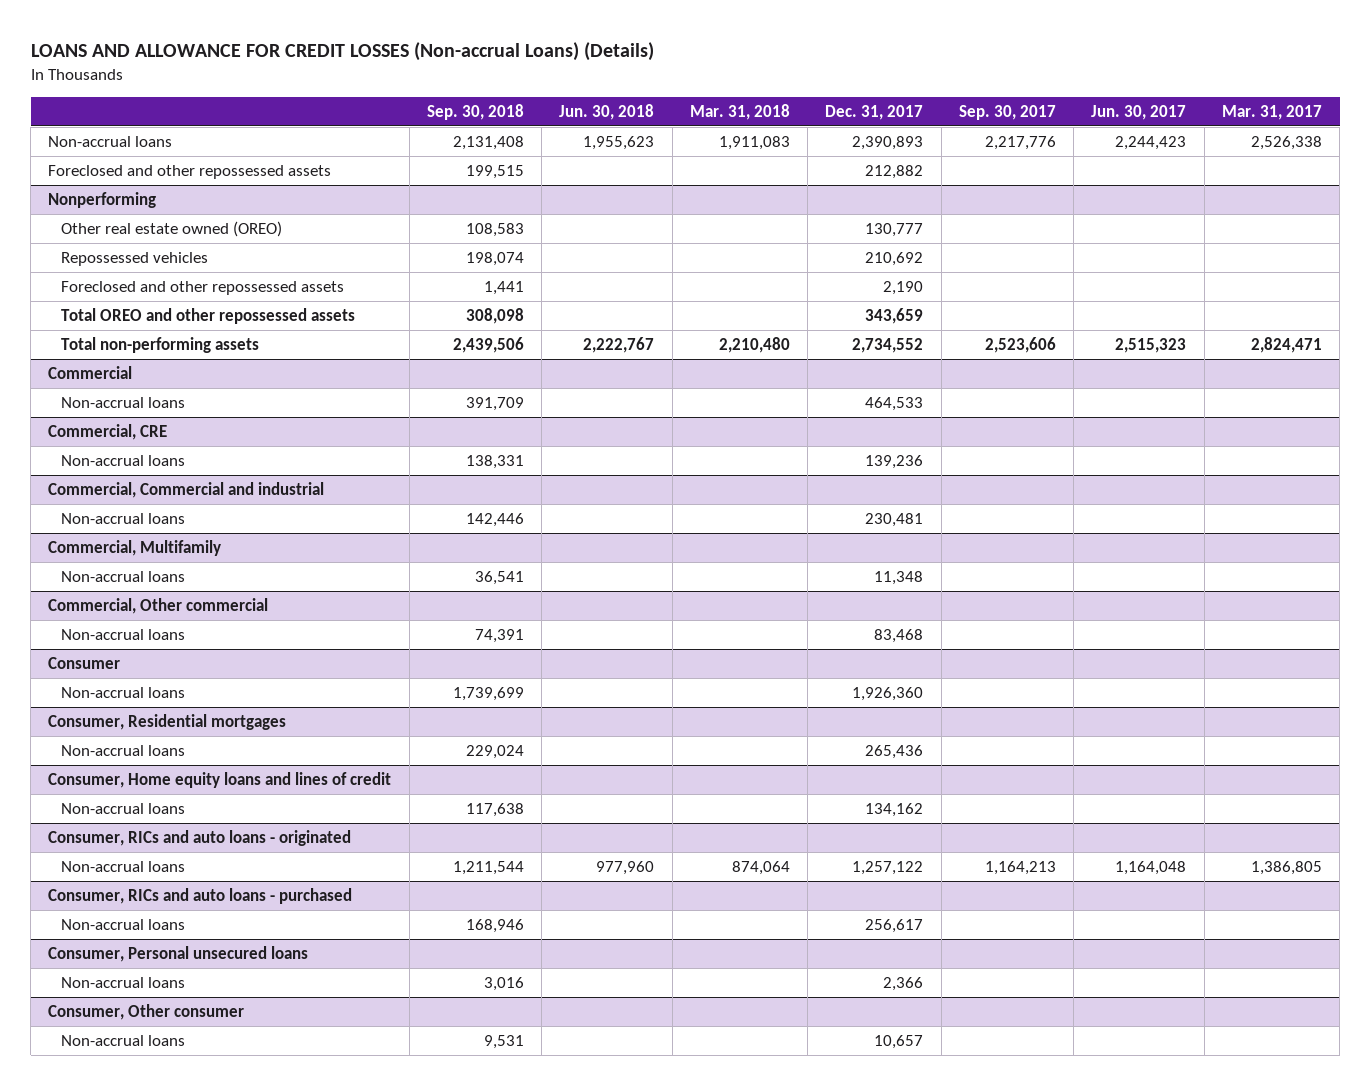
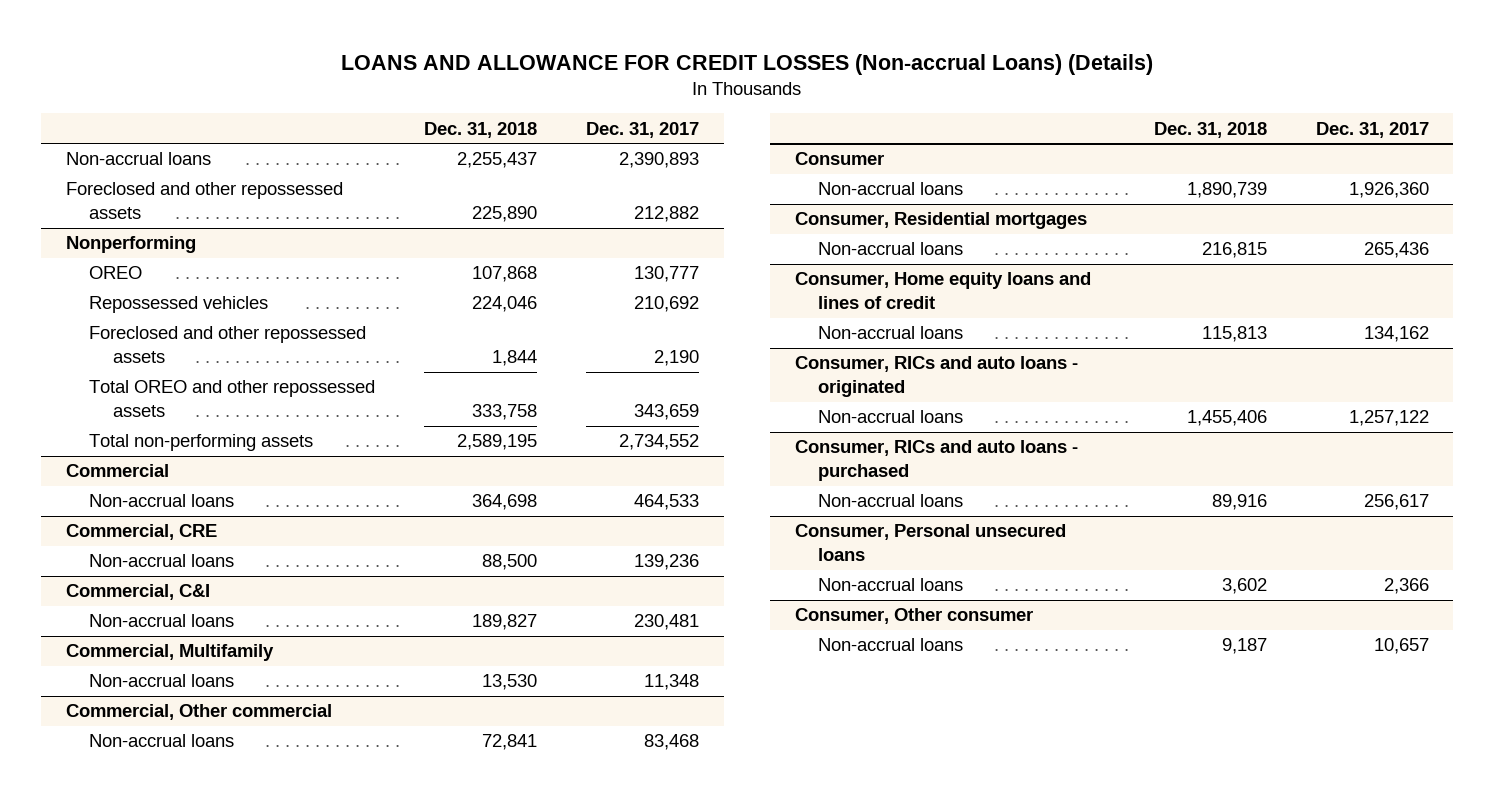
- | Sep. 30, 2018 | Jun. 30, 2018 | Mar. 31, 2018 | Dec. 31, 2017 | Sep. 30, 2017 | Jun. 30, 2017 | Mar. 31, 2017
+ | Dec. 31, 2018 | Dec. 31, 2017
@ Nonperforming
- Other real estate owned (OREO) | 108,583 | | | 130,777 | | |
+ OREO | 107,868 | 130,777
- Commercial, Commercial and industrial
+ Commercial, C&I

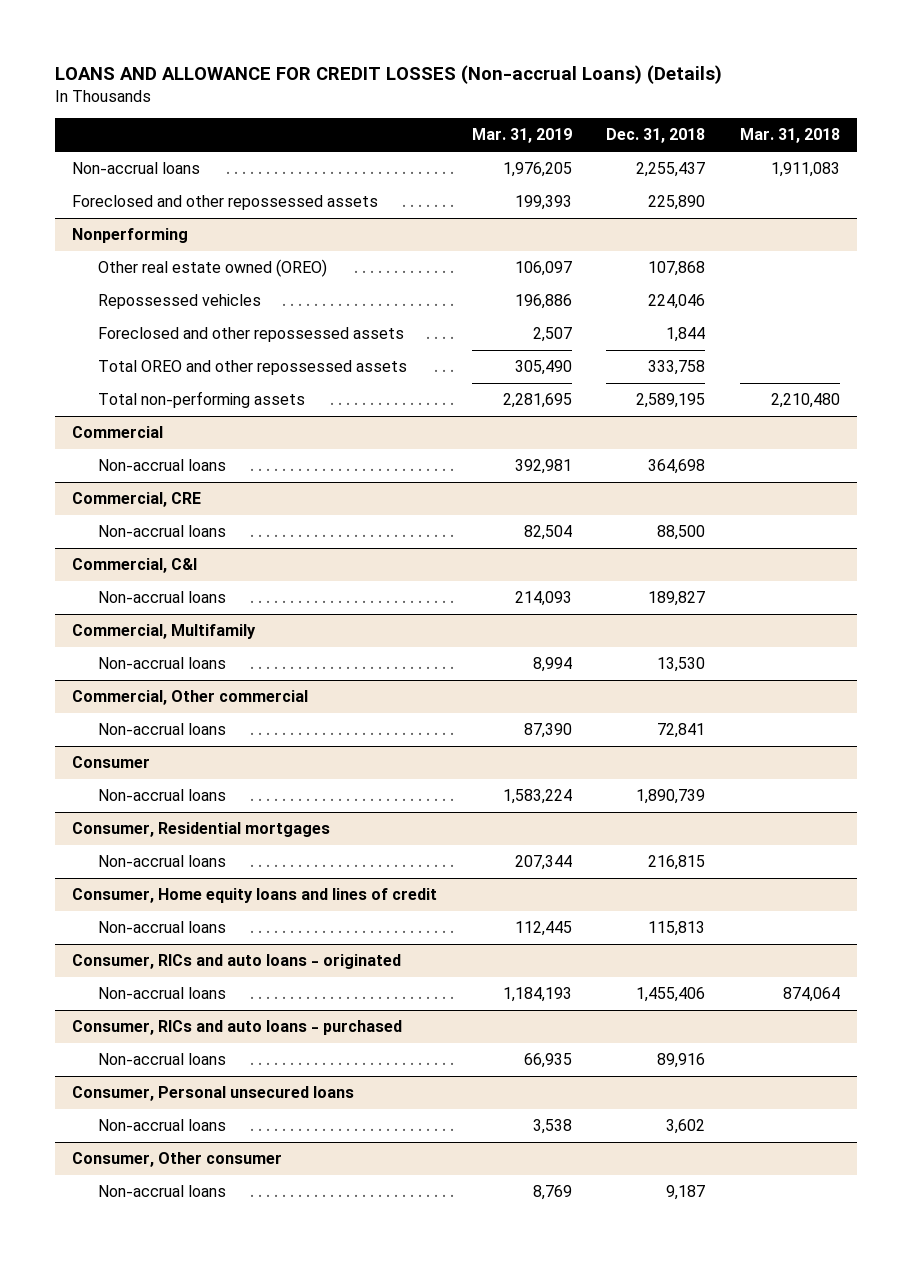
- | Dec. 31, 2018 | Dec. 31, 2017
+ | Mar. 31, 2019 | Dec. 31, 2018 | Mar. 31, 2018
@ Nonperforming
- OREO | 107,868 | 130,777
+ Other real estate owned (OREO) | 106,097 | 107,868 |

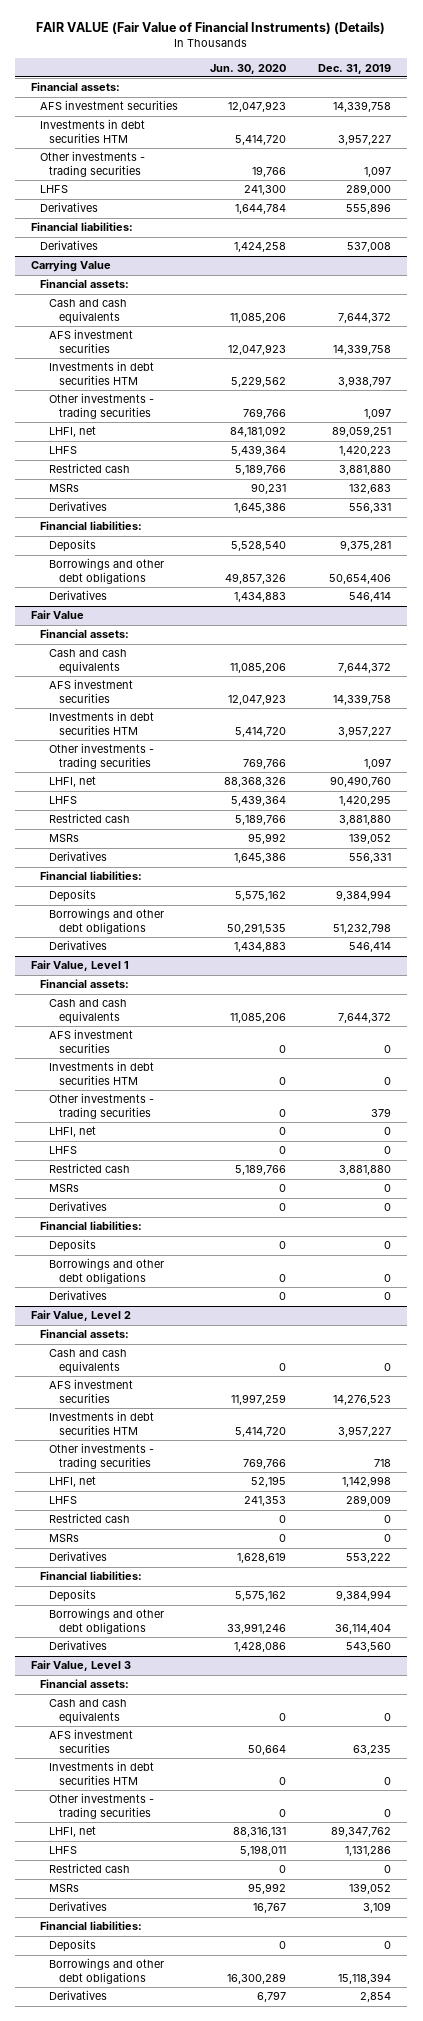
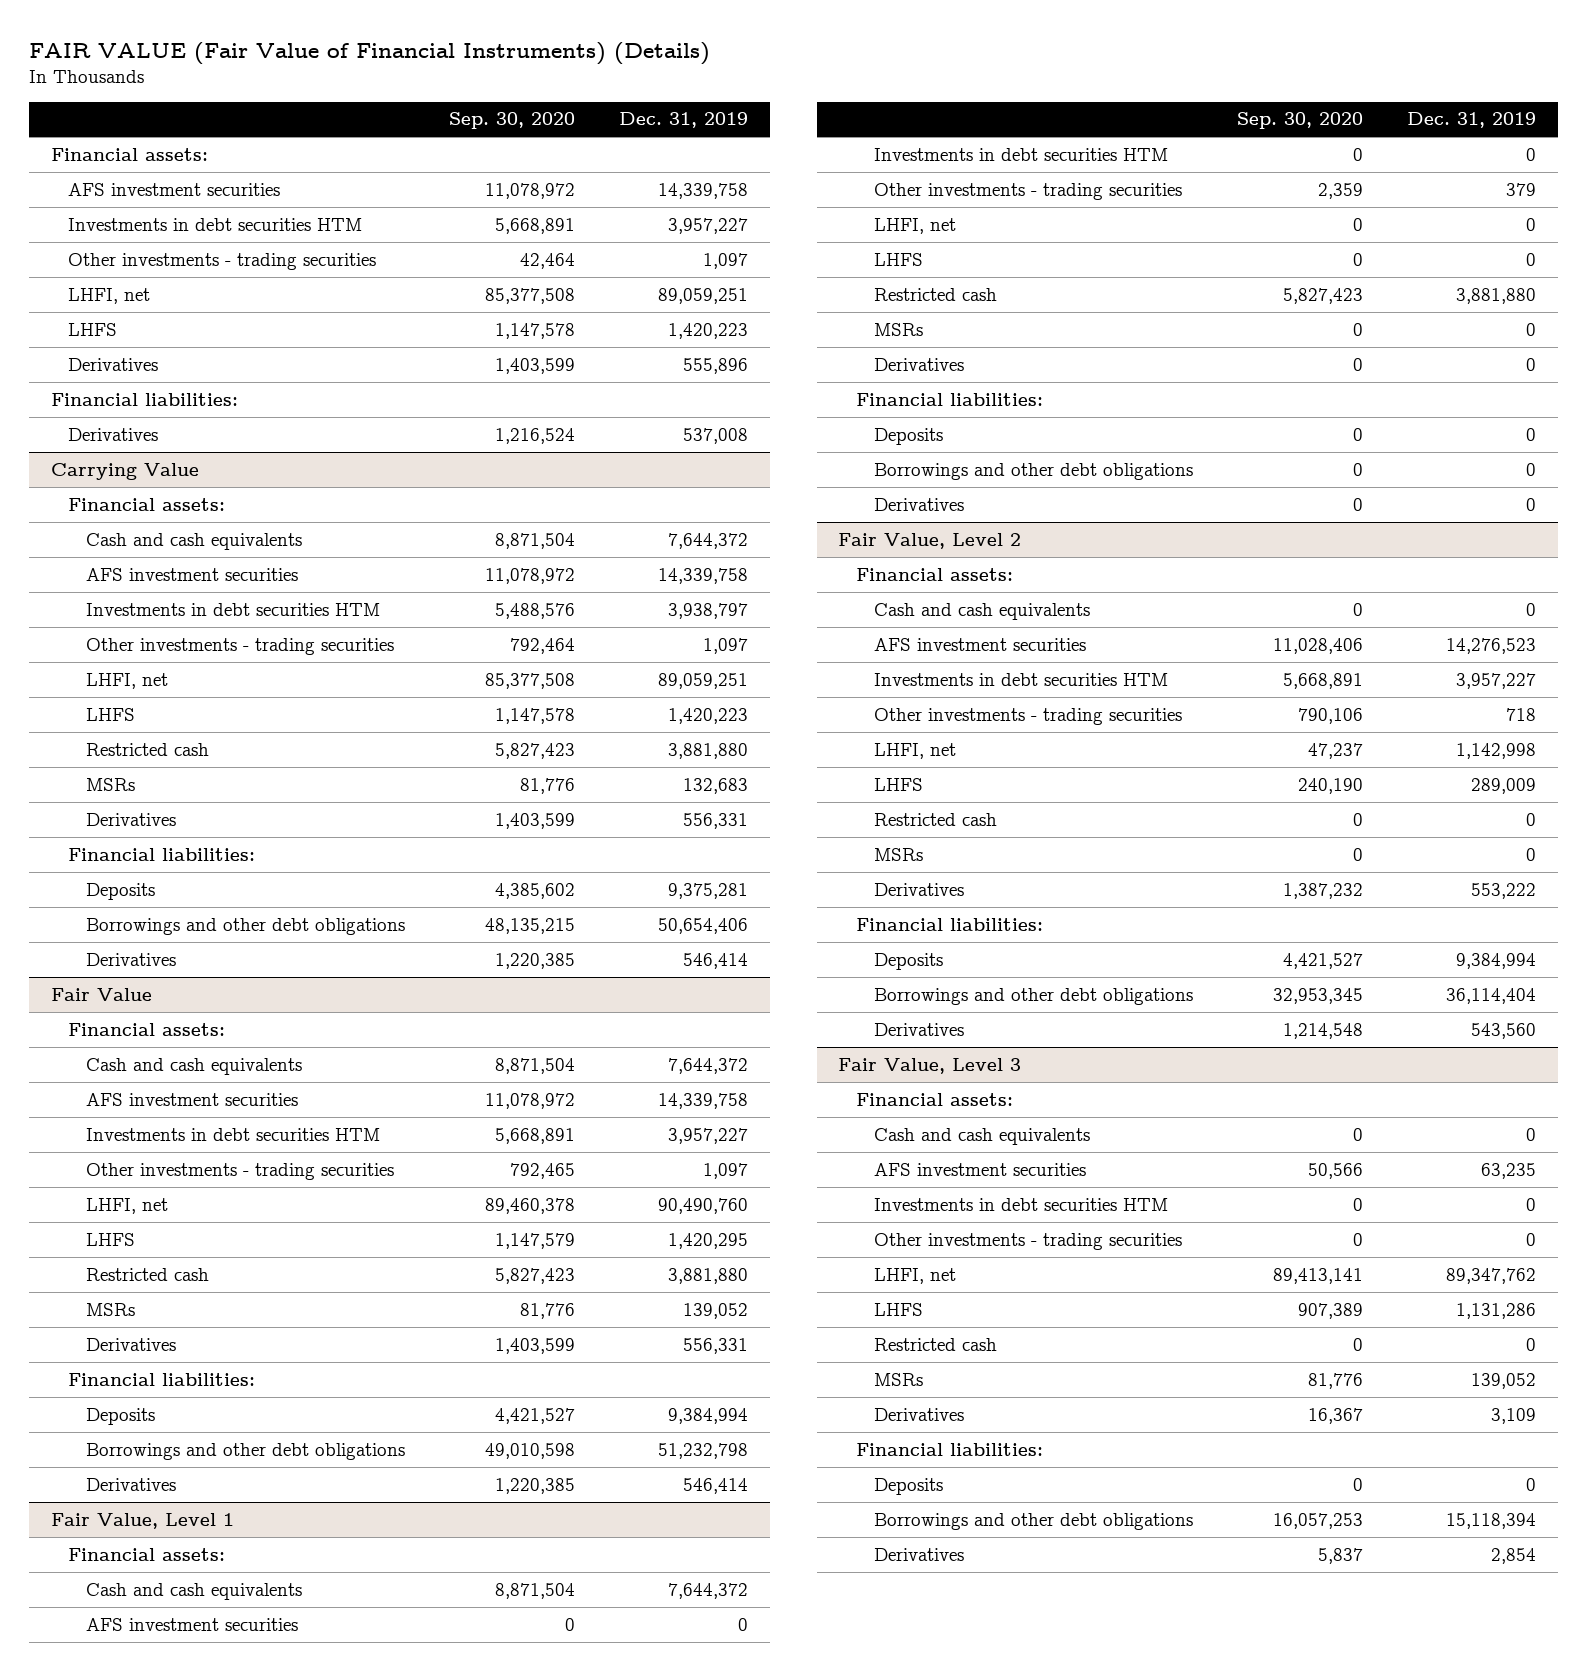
- | Jun. 30, 2020 | Dec. 31, 2019
+ | Sep. 30, 2020 | Dec. 31, 2019
- LHFS | 241,300 | 289,000
+ LHFI, net | 85,377,508 | 89,059,251
+ LHFS | 1,147,578 | 1,420,223

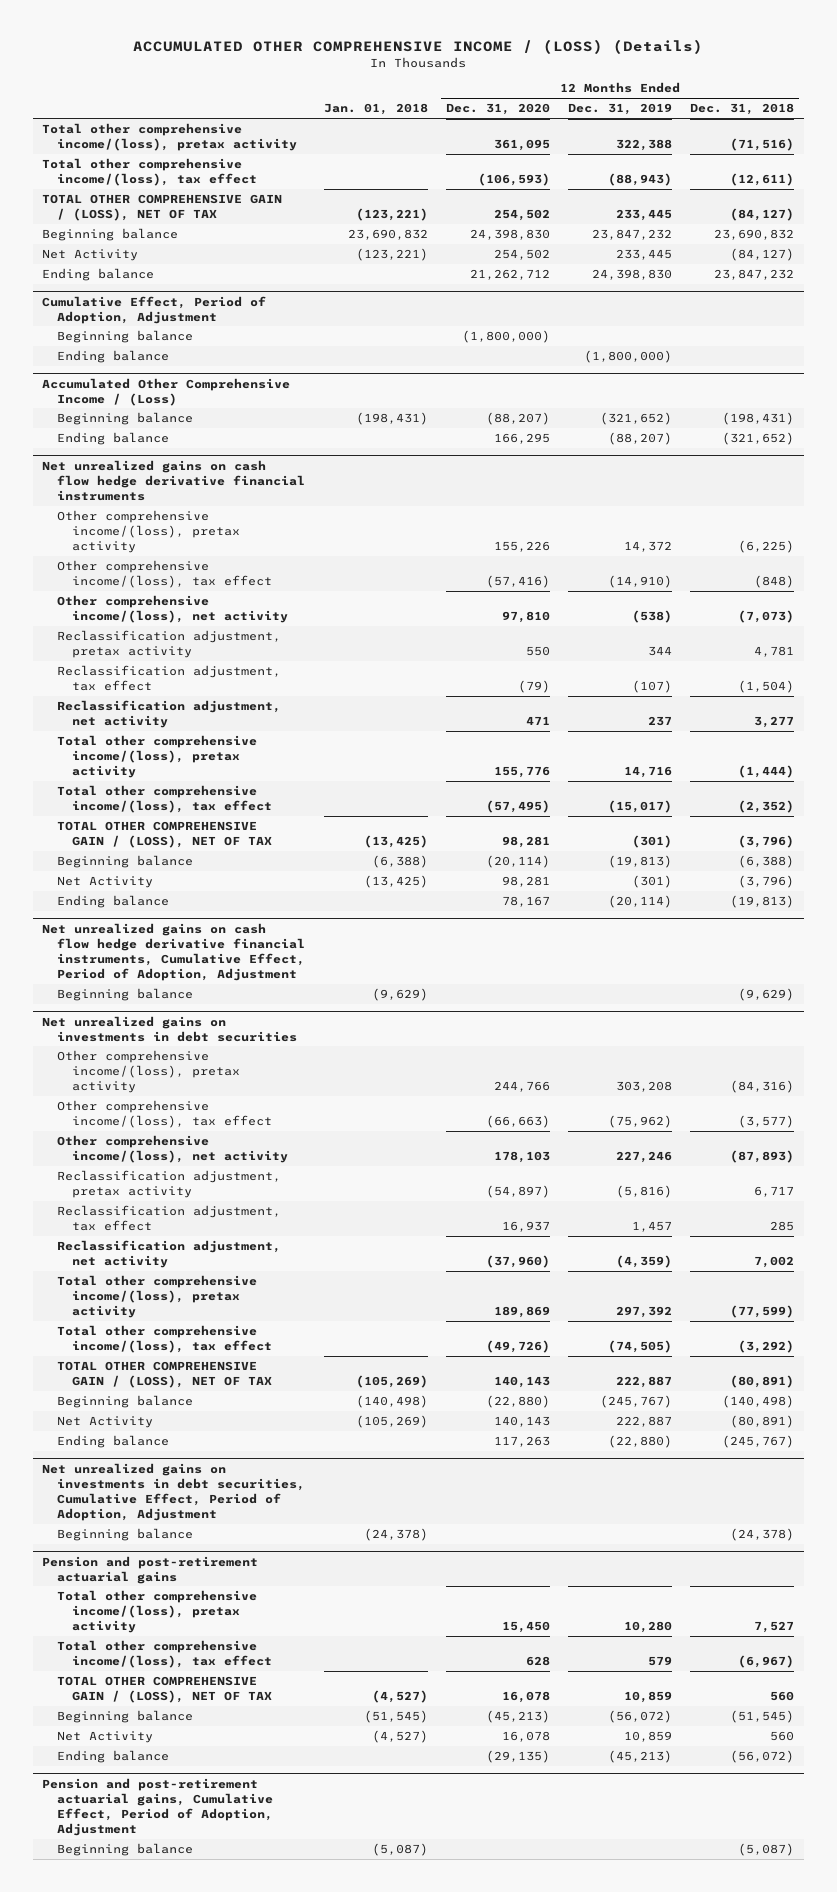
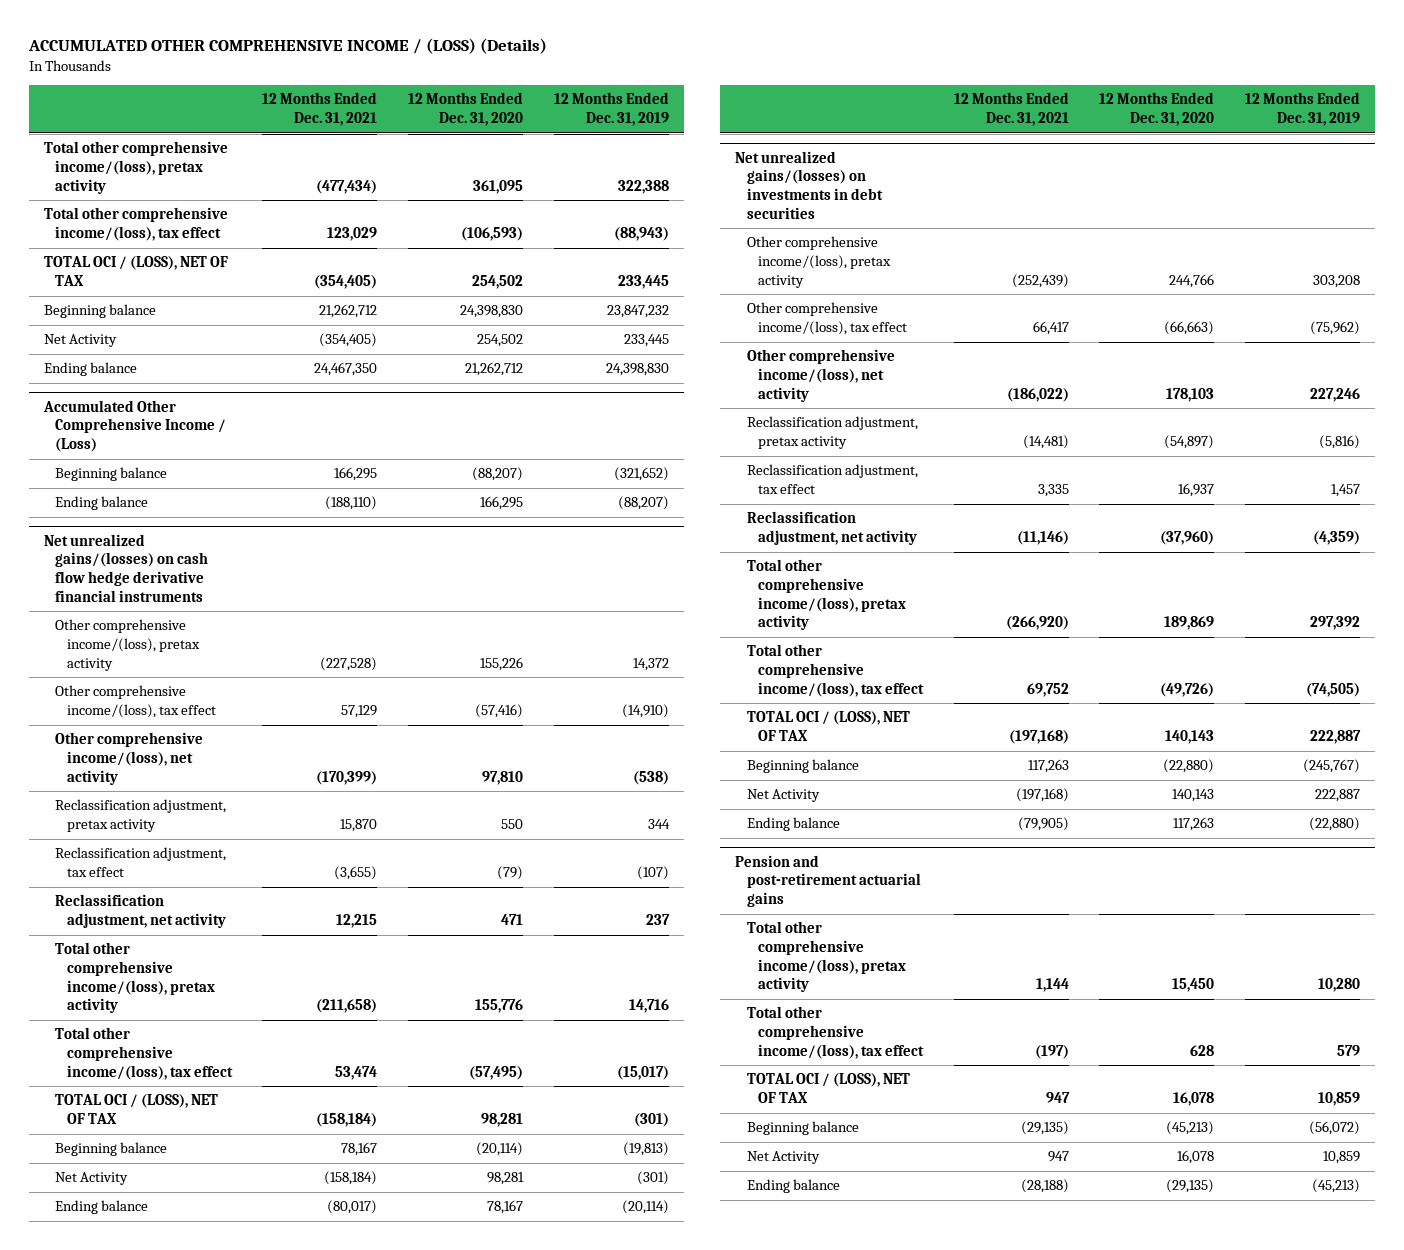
- | Jan. 01, 2018 | 12 Months Ended Dec. 31, 2020 | 12 Months Ended Dec. 31, 2019 | 12 Months Ended Dec. 31, 2018
+ | 12 Months Ended Dec. 31, 2021 | 12 Months Ended Dec. 31, 2020 | 12 Months Ended Dec. 31, 2019
- TOTAL OTHER COMPREHENSIVE GAIN / (LOSS), NET OF TAX | (123,221) | 254,502 | 233,445 | (84,127)
+ TOTAL OCI / (LOSS), NET OF TAX | (354,405) | 254,502 | 233,445
- Cumulative Effect, Period of Adoption, Adjustment
- Beginning balance | | (1,800,000) | |
- Ending balance | | | (1,800,000) |
- Net unrealized gains on cash flow hedge derivative financial instruments
+ Net unrealized gains/(losses) on cash flow hedge derivative financial instruments
- TOTAL OTHER COMPREHENSIVE GAIN / (LOSS), NET OF TAX | (13,425) | 98,281 | (301) | (3,796)
+ TOTAL OCI / (LOSS), NET OF TAX | (158,184) | 98,281 | (301)
- Net unrealized gains on cash flow hedge derivative financial instruments, Cumulative Effect, Period of Adoption, Adjustment
- Beginning balance | (9,629) | | | (9,629)
- Net unrealized gains on investments in debt securities
+ Net unrealized gains/(losses) on investments in debt securities
- TOTAL OTHER COMPREHENSIVE GAIN / (LOSS), NET OF TAX | (105,269) | 140,143 | 222,887 | (80,891)
+ TOTAL OCI / (LOSS), NET OF TAX | (197,168) | 140,143 | 222,887
- Net unrealized gains on investments in debt securities, Cumulative Effect, Period of Adoption, Adjustment
- Beginning balance | (24,378) | | | (24,378)
@ Pension and post-retirement actuarial gains
- TOTAL OTHER COMPREHENSIVE GAIN / (LOSS), NET OF TAX | (4,527) | 16,078 | 10,859 | 560
+ TOTAL OCI / (LOSS), NET OF TAX | 947 | 16,078 | 10,859
- Pension and post-retirement actuarial gains, Cumulative Effect, Period of Adoption, Adjustment
- Beginning balance | (5,087) | | | (5,087)

